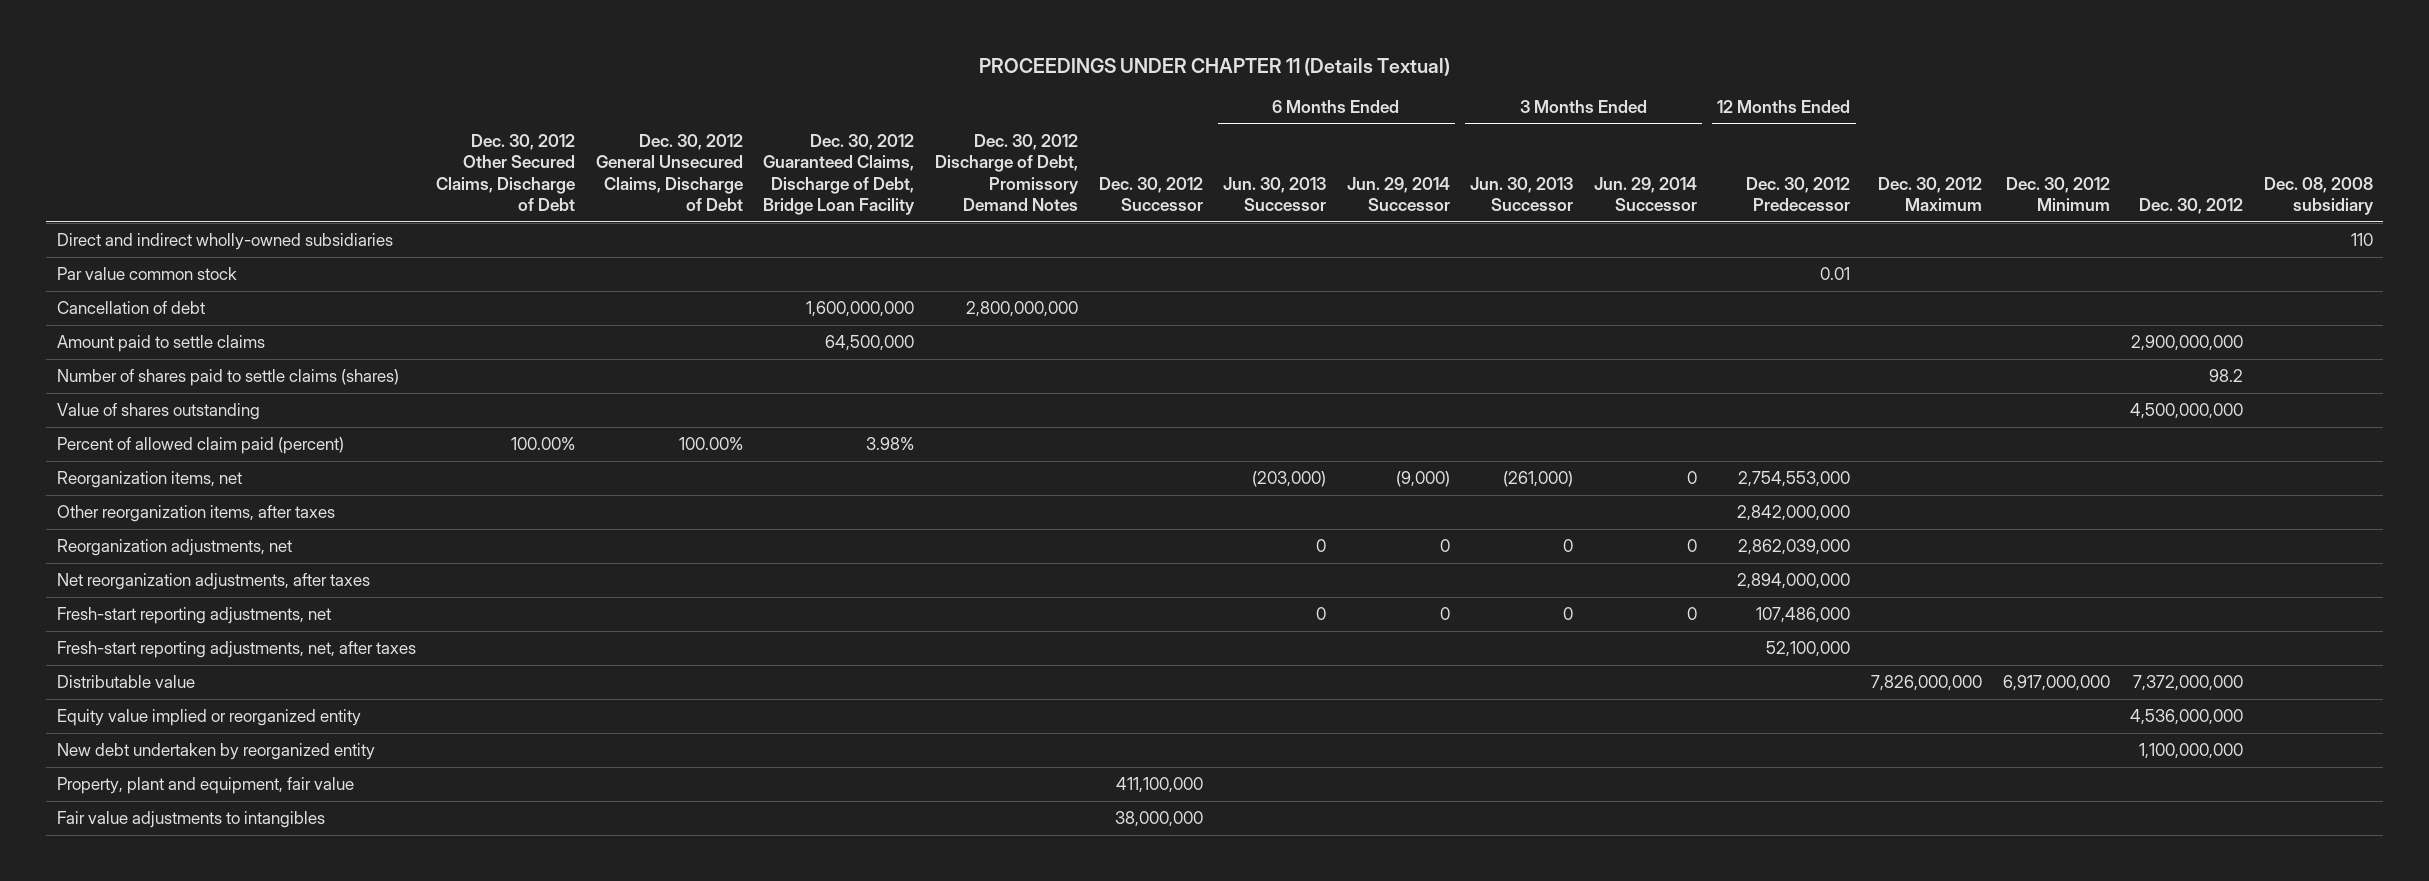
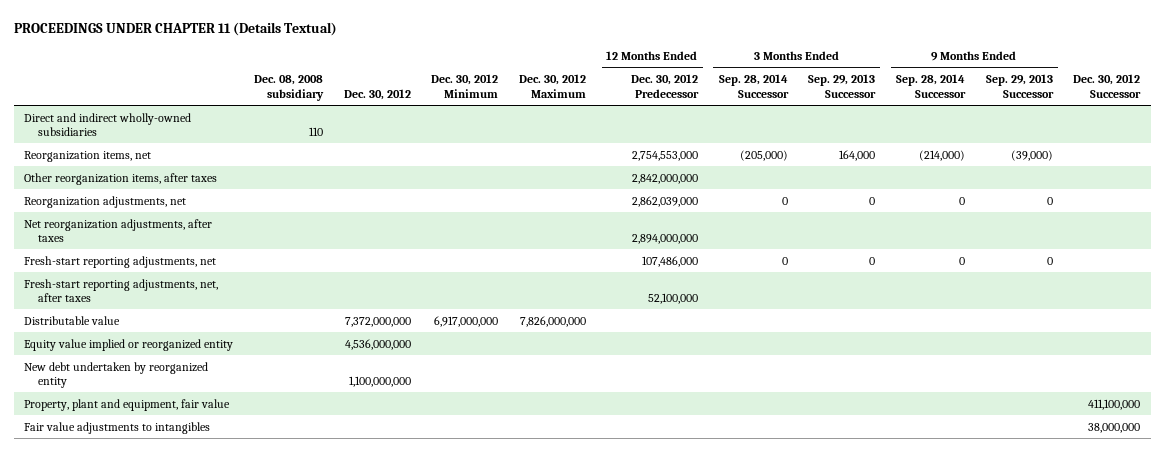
- | Dec. 30, 2012 Other Secured Claims, Discharge of Debt | Dec. 30, 2012 General Unsecured Claims, Discharge of Debt | Dec. 30, 2012 Guaranteed Claims, Discharge of Debt, Bridge Loan Facility | Dec. 30, 2012 Discharge of Debt, Promissory Demand Notes | Dec. 30, 2012 Successor | 6 Months Ended Jun. 30, 2013 Successor | 6 Months Ended Jun. 29, 2014 Successor | 3 Months Ended Jun. 30, 2013 Successor | 3 Months Ended Jun. 29, 2014 Successor | 12 Months Ended Dec. 30, 2012 Predecessor | Dec. 30, 2012 Maximum | Dec. 30, 2012 Minimum | Dec. 30, 2012 | Dec. 08, 2008 subsidiary
+ | Dec. 08, 2008 subsidiary | Dec. 30, 2012 | Dec. 30, 2012 Minimum | Dec. 30, 2012 Maximum | 12 Months Ended Dec. 30, 2012 Predecessor | 3 Months Ended Sep. 28, 2014 Successor | 3 Months Ended Sep. 29, 2013 Successor | 9 Months Ended Sep. 28, 2014 Successor | 9 Months Ended Sep. 29, 2013 Successor | Dec. 30, 2012 Successor
- Par value common stock | | | | | | | | | | 0.01 | | | |
- Cancellation of debt | | | 1,600,000,000 | 2,800,000,000 | | | | | | | | | |
- Amount paid to settle claims | | | 64,500,000 | | | | | | | | | | 2,900,000,000 |
- Number of shares paid to settle claims (shares) | | | | | | | | | | | | | 98.2 |
- Value of shares outstanding | | | | | | | | | | | | | 4,500,000,000 |
- Percent of allowed claim paid (percent) | 100.00% | 100.00% | 3.98% | | | | | | | | | | |

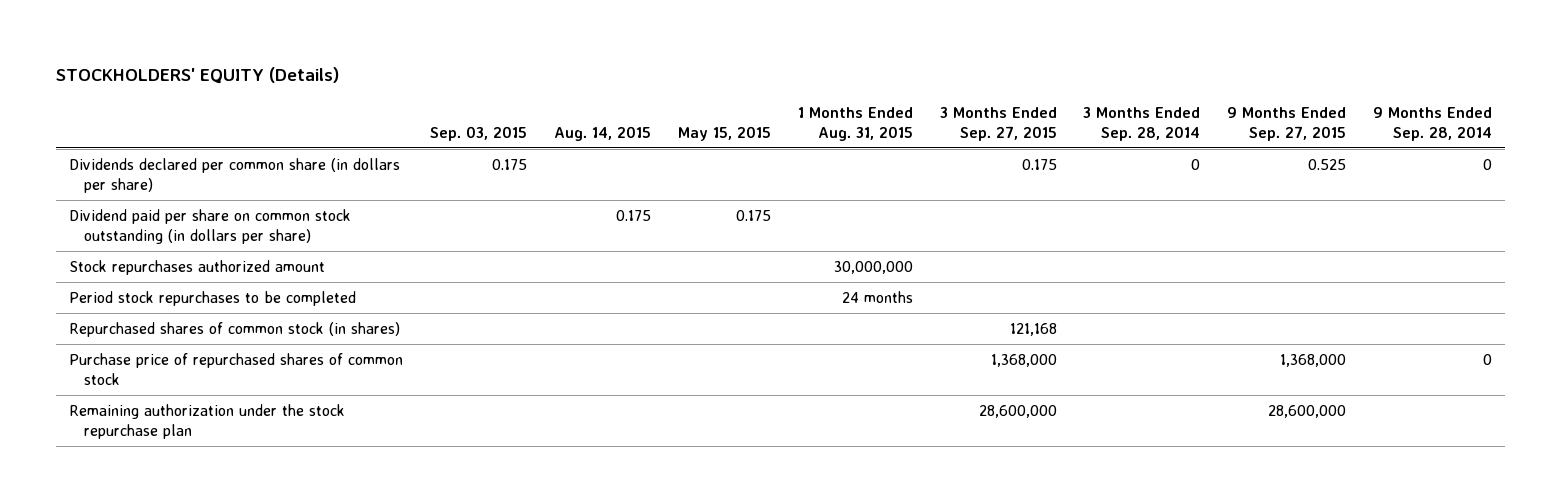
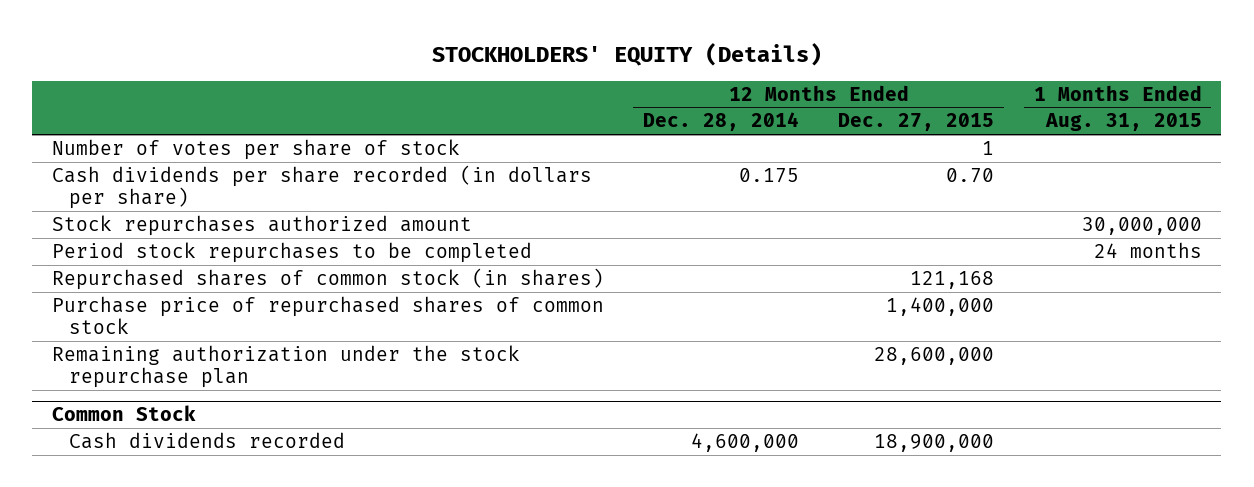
- | Sep. 03, 2015 | Aug. 14, 2015 | May 15, 2015 | 1 Months Ended Aug. 31, 2015 | 3 Months Ended Sep. 27, 2015 | 3 Months Ended Sep. 28, 2014 | 9 Months Ended Sep. 27, 2015 | 9 Months Ended Sep. 28, 2014
+ | 12 Months Ended Dec. 28, 2014 | 12 Months Ended Dec. 27, 2015 | 1 Months Ended Aug. 31, 2015
- Dividends declared per common share (in dollars per share) | 0.175 | | | | 0.175 | 0 | 0.525 | 0
- Dividend paid per share on common stock outstanding (in dollars per share) | | 0.175 | 0.175 | | | | |
+ Number of votes per share of stock | | 1 |
+ Cash dividends per share recorded (in dollars per share) | 0.175 | 0.70 |
+ Common Stock
+ Cash dividends recorded | 4,600,000 | 18,900,000 |

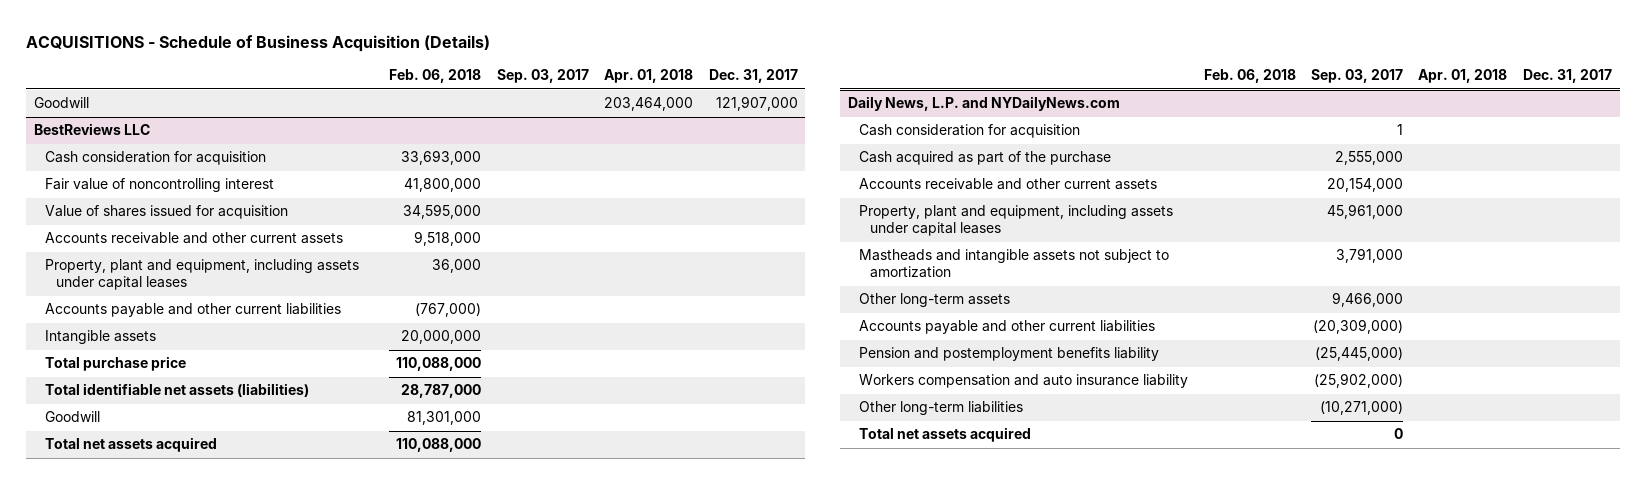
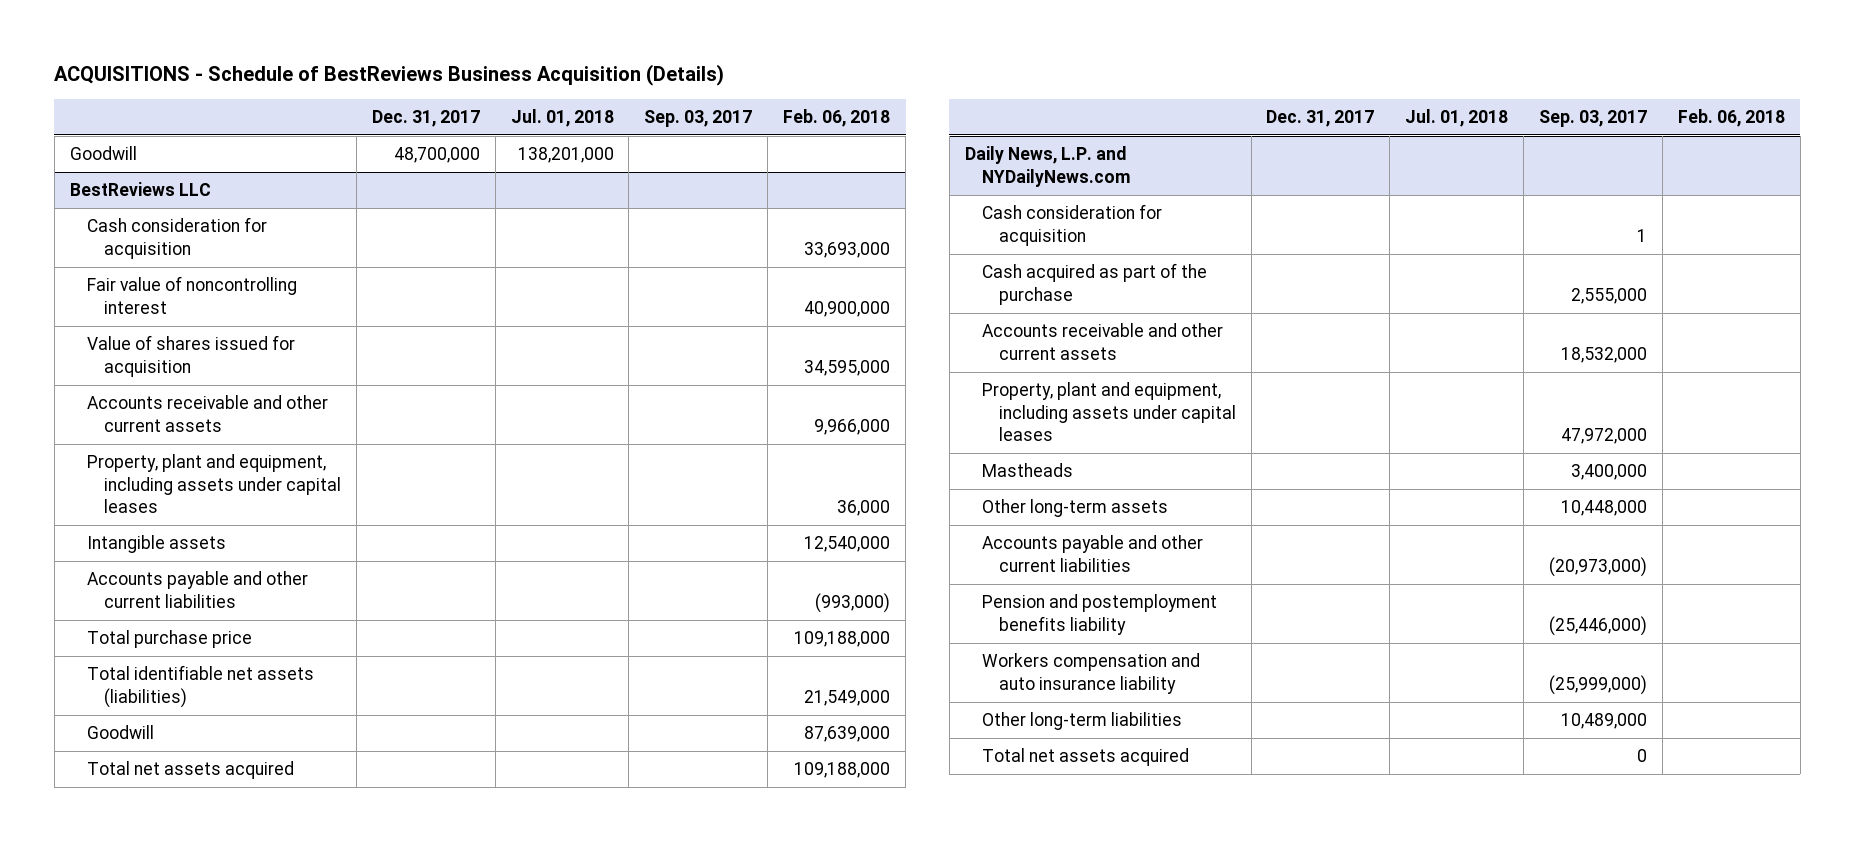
- ACQUISITIONS - Schedule of Business Acquisition (Details)
+ ACQUISITIONS - Schedule of BestReviews Business Acquisition (Details)
- | Feb. 06, 2018 | Sep. 03, 2017 | Apr. 01, 2018 | Dec. 31, 2017
+ | Dec. 31, 2017 | Jul. 01, 2018 | Sep. 03, 2017 | Feb. 06, 2018
- Goodwill | | | 203,464,000 | 121,907,000
+ Goodwill | 48,700,000 | 138,201,000 | |
@ BestReviews LLC
- Fair value of noncontrolling interest | 41,800,000 | | |
+ Fair value of noncontrolling interest | | | | 40,900,000
- Accounts receivable and other current assets | 9,518,000 | | |
+ Accounts receivable and other current assets | | | | 9,966,000
- Accounts payable and other current liabilities | (767,000) | | |
- Intangible assets | 20,000,000 | | |
- Total purchase price | 110,088,000 | | |
- Total identifiable net assets (liabilities) | 28,787,000 | | |
- Goodwill | 81,301,000 | | |
- Total net assets acquired | 110,088,000 | | |
+ Intangible assets | | | | 12,540,000
+ Accounts payable and other current liabilities | | | | (993,000)
+ Total purchase price | | | | 109,188,000
+ Total identifiable net assets (liabilities) | | | | 21,549,000
+ Goodwill | | | | 87,639,000
+ Total net assets acquired | | | | 109,188,000
@ Daily News, L.P. and NYDailyNews.com
- Accounts receivable and other current assets | | 20,154,000 | |
- Property, plant and equipment, including assets under capital leases | | 45,961,000 | |
- Mastheads and intangible assets not subject to amortization | | 3,791,000 | |
- Other long-term assets | | 9,466,000 | |
- Accounts payable and other current liabilities | | (20,309,000) | |
- Pension and postemployment benefits liability | | (25,445,000) | |
- Workers compensation and auto insurance liability | | (25,902,000) | |
- Other long-term liabilities | | (10,271,000) | |
+ Accounts receivable and other current assets | | | 18,532,000 |
+ Property, plant and equipment, including assets under capital leases | | | 47,972,000 |
+ Mastheads | | | 3,400,000 |
+ Other long-term assets | | | 10,448,000 |
+ Accounts payable and other current liabilities | | | (20,973,000) |
+ Pension and postemployment benefits liability | | | (25,446,000) |
+ Workers compensation and auto insurance liability | | | (25,999,000) |
+ Other long-term liabilities | | | 10,489,000 |

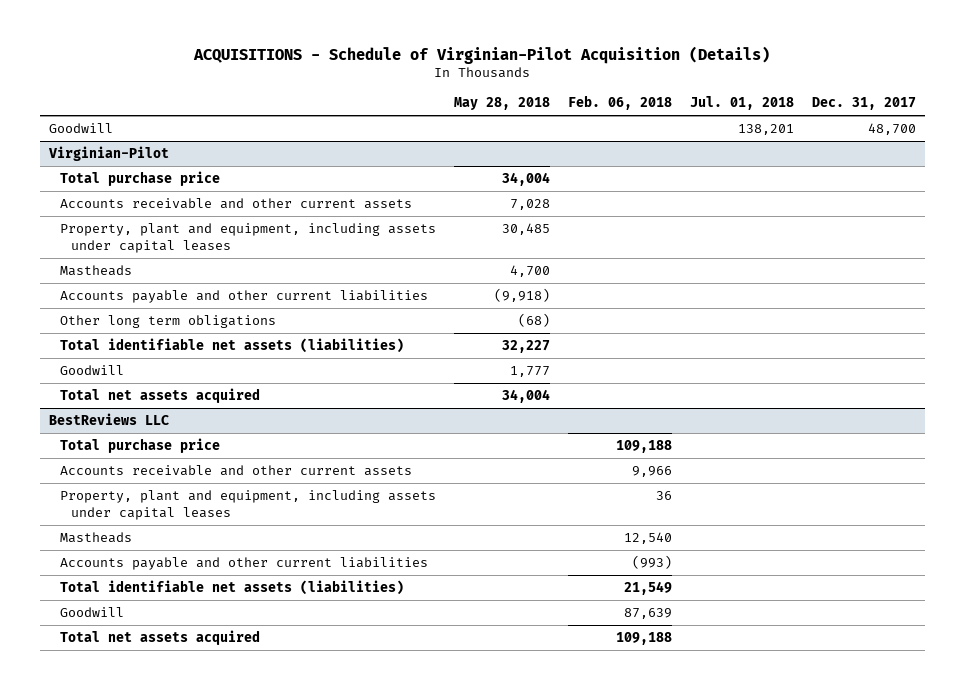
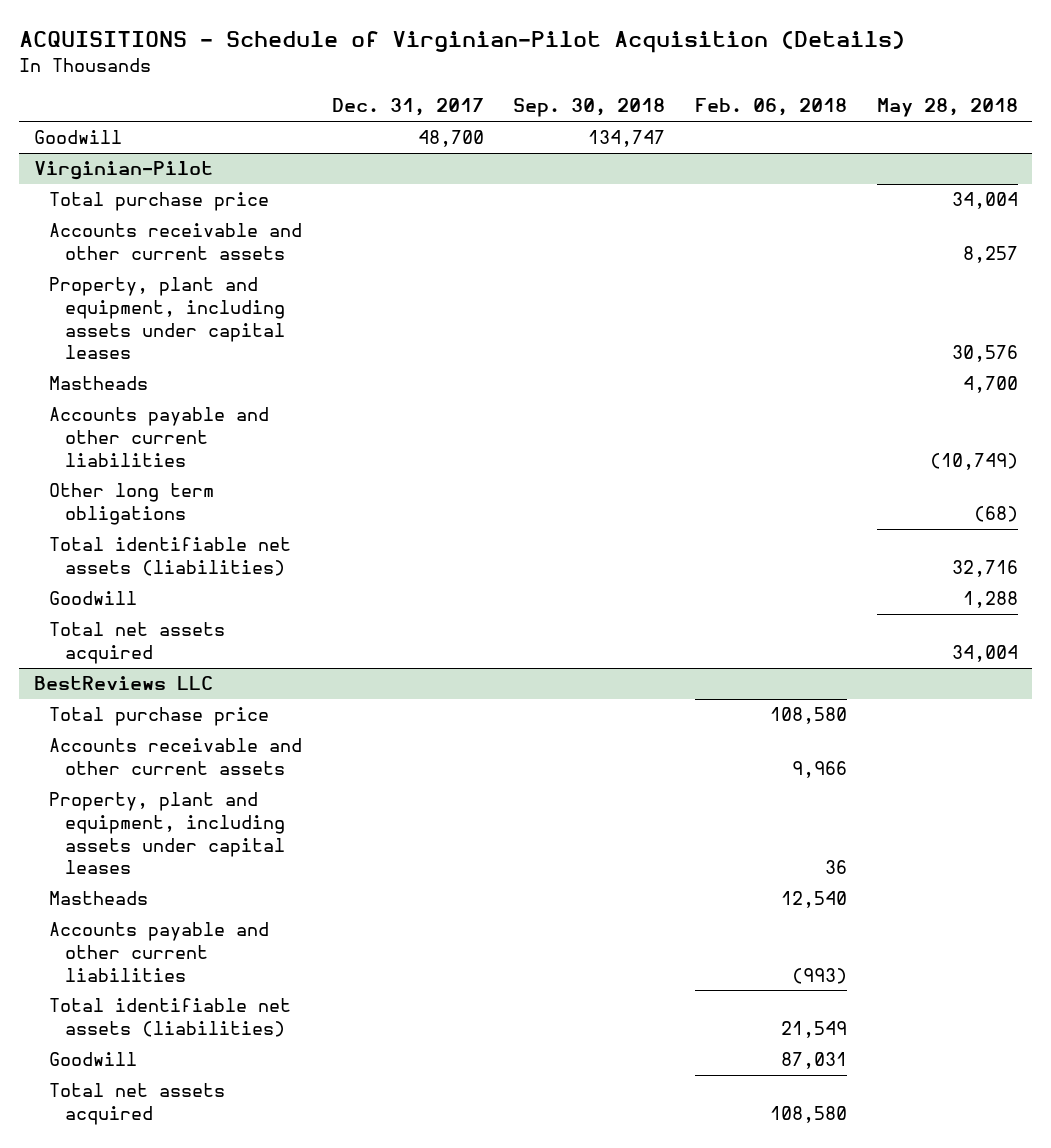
- | May 28, 2018 | Feb. 06, 2018 | Jul. 01, 2018 | Dec. 31, 2017
+ | Dec. 31, 2017 | Sep. 30, 2018 | Feb. 06, 2018 | May 28, 2018
@ Virginian-Pilot
- Accounts receivable and other current assets | 7,028 | | |
- Property, plant and equipment, including assets under capital leases | 30,485 | | |
+ Accounts receivable and other current assets | | | | 8,257
+ Property, plant and equipment, including assets under capital leases | | | | 30,576
- Accounts payable and other current liabilities | (9,918) | | |
+ Accounts payable and other current liabilities | | | | (10,749)
- Total identifiable net assets (liabilities) | 32,227 | | |
- Goodwill | 1,777 | | |
+ Total identifiable net assets (liabilities) | | | | 32,716
+ Goodwill | | | | 1,288
@ BestReviews LLC
- Total purchase price | | 109,188 | |
+ Total purchase price | | | 108,580 |
- Goodwill | | 87,639 | |
- Total net assets acquired | | 109,188 | |
+ Goodwill | | | 87,031 |
+ Total net assets acquired | | | 108,580 |

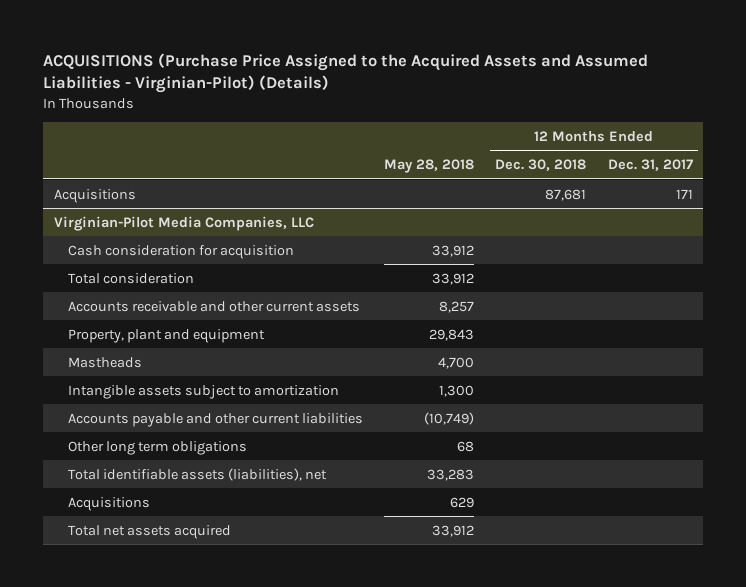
- ACQUISITIONS - Schedule of Virginian-Pilot Acquisition (Details)
+ ACQUISITIONS (Purchase Price Assigned to the Acquired Assets and Assumed Liabilities - Virginian-Pilot) (Details)
- | Dec. 31, 2017 | Sep. 30, 2018 | Feb. 06, 2018 | May 28, 2018
+ | May 28, 2018 | 12 Months Ended Dec. 30, 2018 | 12 Months Ended Dec. 31, 2017
- Goodwill | 48,700 | 134,747 | |
- Virginian-Pilot
- Total purchase price | | | | 34,004
+ Acquisitions | | 87,681 | 171
+ Virginian-Pilot Media Companies, LLC
+ Cash consideration for acquisition | 33,912 | |
+ Total consideration | 33,912 | |
- Property, plant and equipment, including assets under capital leases | | | | 30,576
+ Property, plant and equipment | 29,843 | |
+ Intangible assets subject to amortization | 1,300 | |
- Other long term obligations | | | | (68)
- Total identifiable net assets (liabilities) | | | | 32,716
- Goodwill | | | | 1,288
- Total net assets acquired | | | | 34,004
- BestReviews LLC
- Total purchase price | | | 108,580 |
- Accounts receivable and other current assets | | | 9,966 |
- Property, plant and equipment, including assets under capital leases | | | 36 |
- Mastheads | | | 12,540 |
- Accounts payable and other current liabilities | | | (993) |
- Total identifiable net assets (liabilities) | | | 21,549 |
- Goodwill | | | 87,031 |
- Total net assets acquired | | | 108,580 |
+ Other long term obligations | 68 | |
+ Total identifiable assets (liabilities), net | 33,283 | |
+ Acquisitions | 629 | |
+ Total net assets acquired | 33,912 | |

